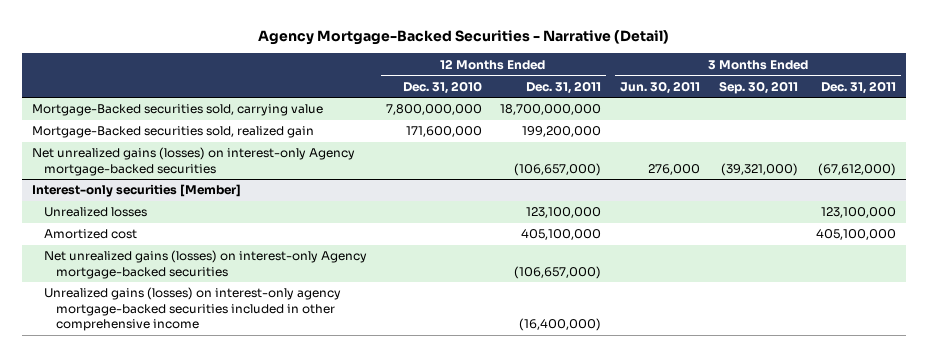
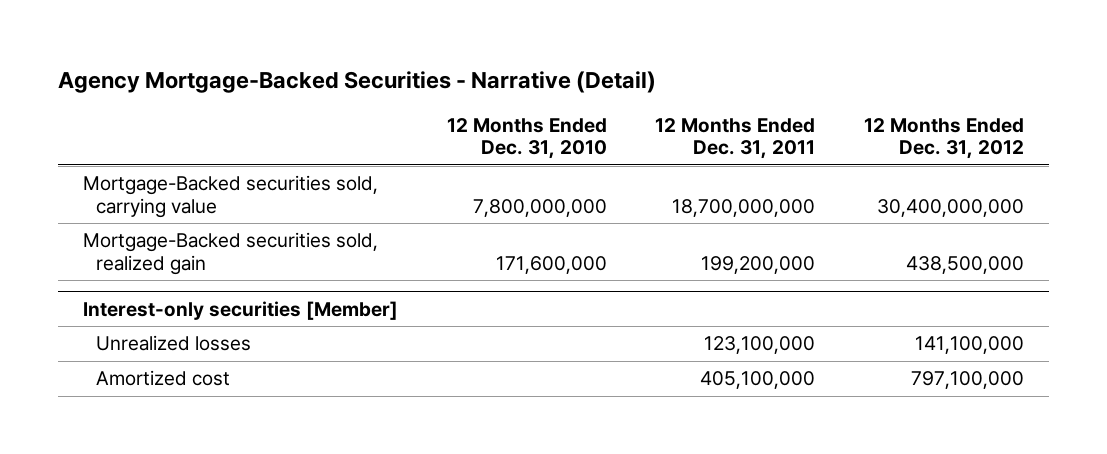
- | 12 Months Ended Dec. 31, 2010 | 12 Months Ended Dec. 31, 2011 | 3 Months Ended Jun. 30, 2011 | 3 Months Ended Sep. 30, 2011 | 3 Months Ended Dec. 31, 2011
+ | 12 Months Ended Dec. 31, 2010 | 12 Months Ended Dec. 31, 2011 | 12 Months Ended Dec. 31, 2012
- Net unrealized gains (losses) on interest-only Agency mortgage-backed securities | | (106,657,000) | 276,000 | (39,321,000) | (67,612,000)
@ Interest-only securities [Member]
- Net unrealized gains (losses) on interest-only Agency mortgage-backed securities | | (106,657,000) | | |
- Unrealized gains (losses) on interest-only agency mortgage-backed securities included in other comprehensive income | | (16,400,000) | | |

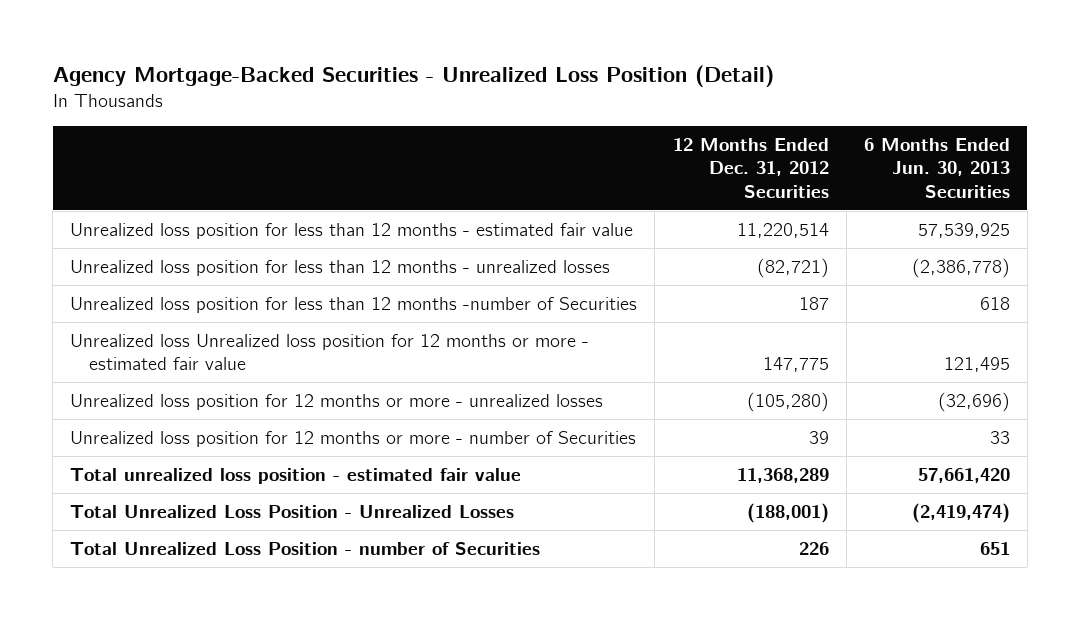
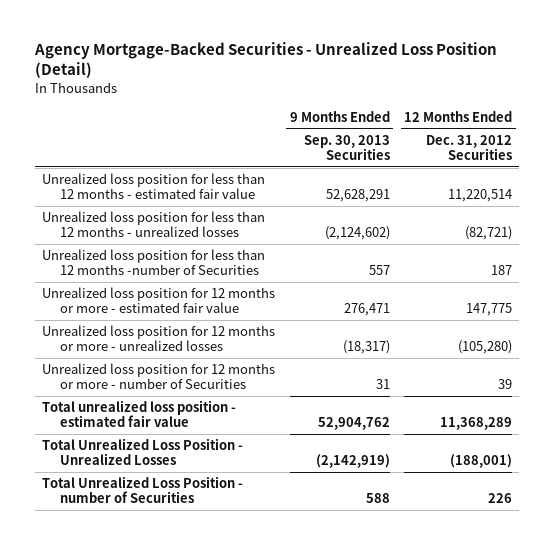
- | 12 Months Ended Dec. 31, 2012 Securities | 6 Months Ended Jun. 30, 2013 Securities
+ | 9 Months Ended Sep. 30, 2013 Securities | 12 Months Ended Dec. 31, 2012 Securities
- Unrealized loss Unrealized loss position for 12 months or more - estimated fair value | 147,775 | 121,495
+ Unrealized loss position for 12 months or more - estimated fair value | 276,471 | 147,775

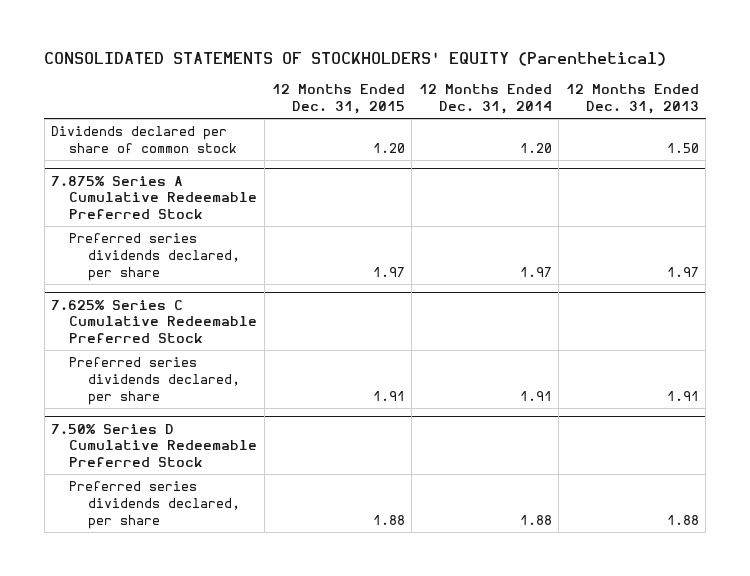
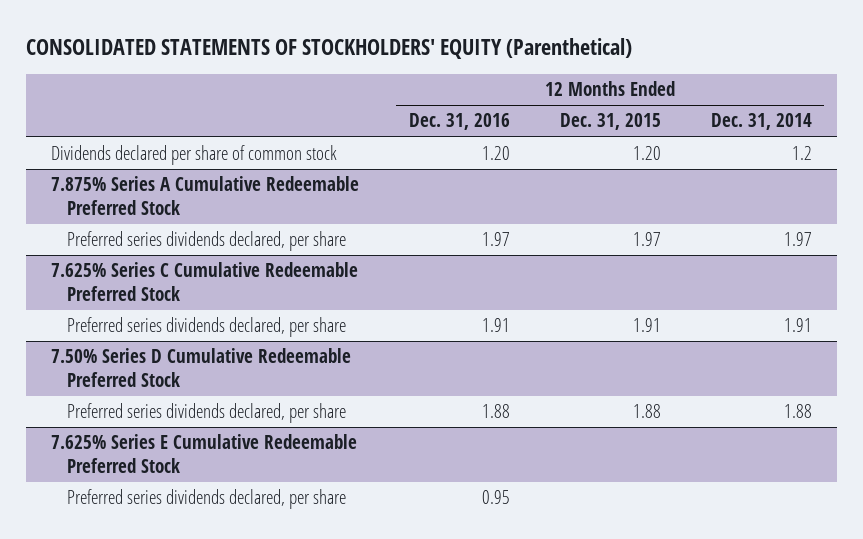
- | 12 Months Ended Dec. 31, 2015 | 12 Months Ended Dec. 31, 2014 | 12 Months Ended Dec. 31, 2013
+ | 12 Months Ended Dec. 31, 2016 | 12 Months Ended Dec. 31, 2015 | 12 Months Ended Dec. 31, 2014
- Dividends declared per share of common stock | 1.20 | 1.20 | 1.50
+ Dividends declared per share of common stock | 1.20 | 1.20 | 1.2
+ 7.625% Series E Cumulative Redeemable Preferred Stock
+ Preferred series dividends declared, per share | 0.95 | |

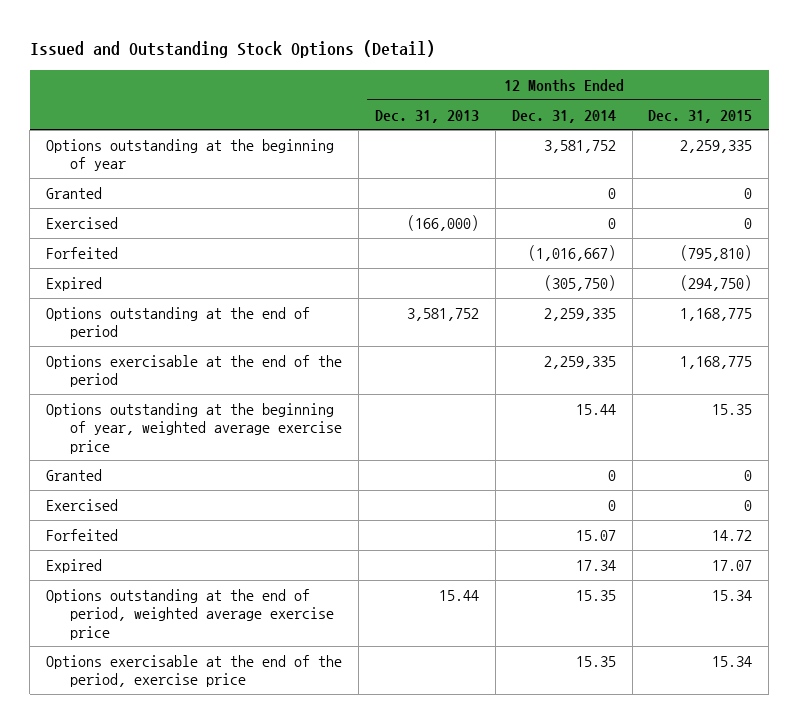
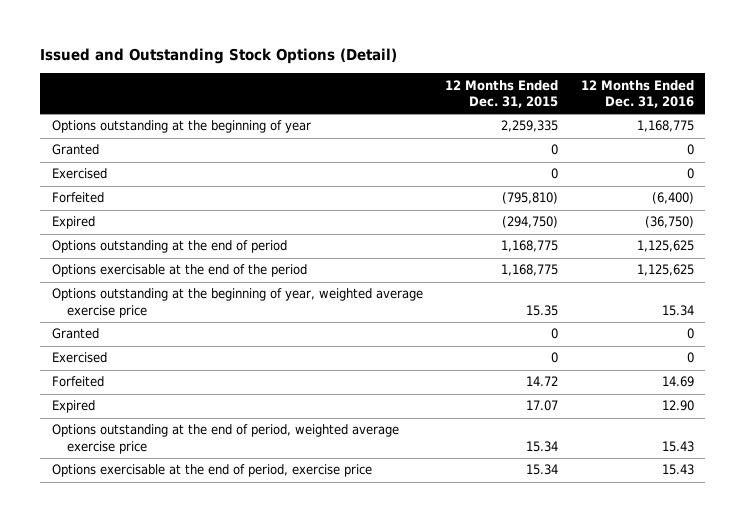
- | 12 Months Ended Dec. 31, 2013 | 12 Months Ended Dec. 31, 2014 | 12 Months Ended Dec. 31, 2015
+ | 12 Months Ended Dec. 31, 2015 | 12 Months Ended Dec. 31, 2016
- Options exercisable at the end of the period, exercise price | | 15.35 | 15.34
+ Options exercisable at the end of period, exercise price | 15.34 | 15.43

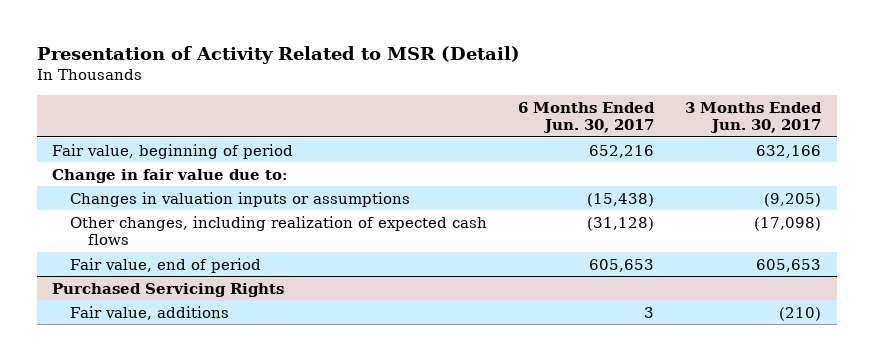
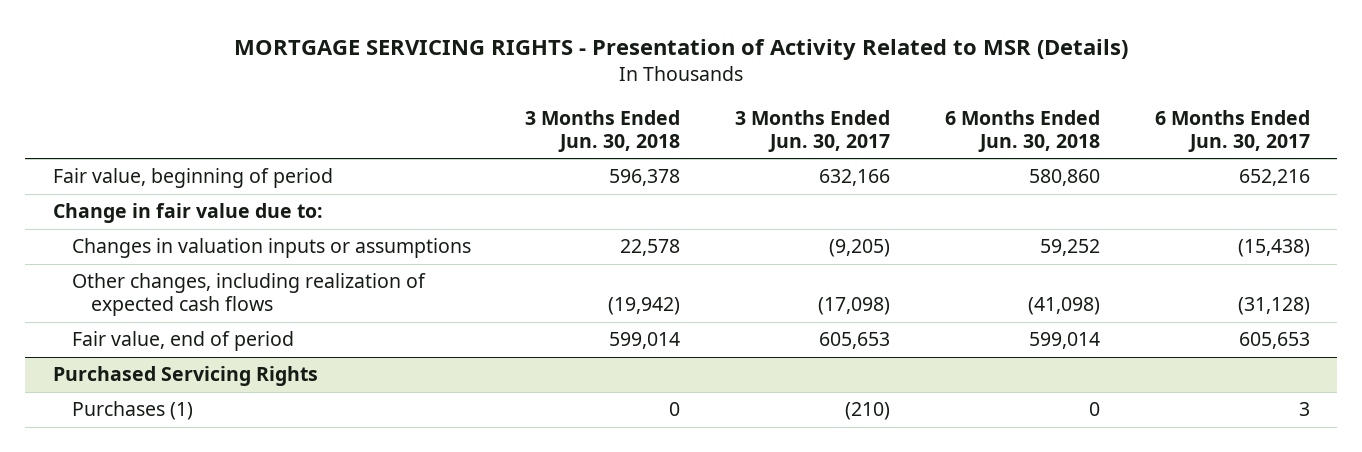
- Presentation of Activity Related to MSR (Detail)
+ MORTGAGE SERVICING RIGHTS - Presentation of Activity Related to MSR (Details)
- | 6 Months Ended Jun. 30, 2017 | 3 Months Ended Jun. 30, 2017
+ | 3 Months Ended Jun. 30, 2018 | 3 Months Ended Jun. 30, 2017 | 6 Months Ended Jun. 30, 2018 | 6 Months Ended Jun. 30, 2017
@ Purchased Servicing Rights
- Fair value, additions | 3 | (210)
+ Purchases (1) | 0 | (210) | 0 | 3

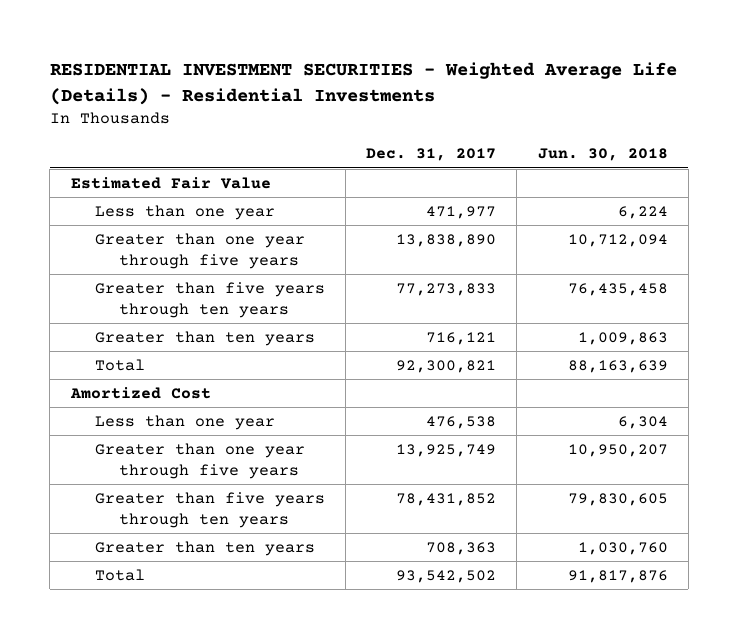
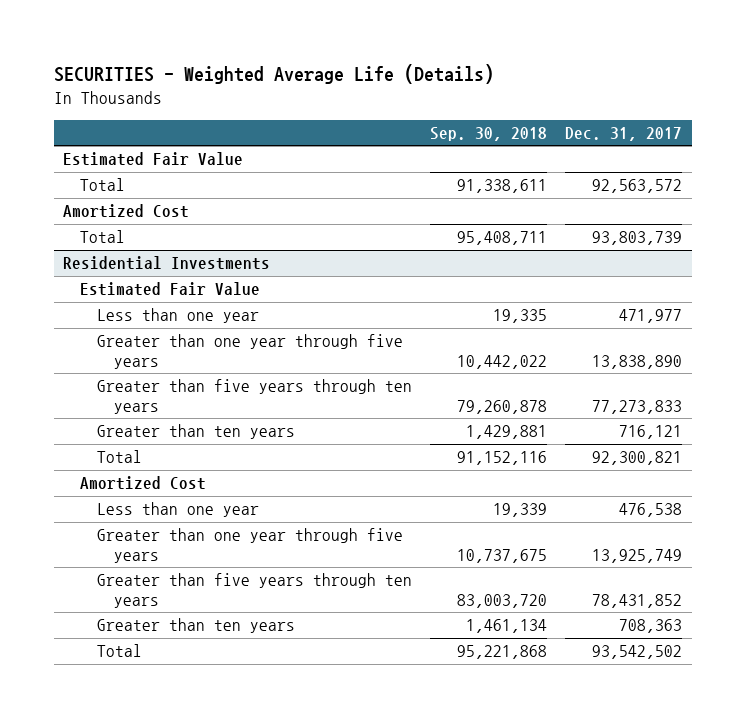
- RESIDENTIAL INVESTMENT SECURITIES - Weighted Average Life (Details) - Residential Investments
+ SECURITIES - Weighted Average Life (Details)
- | Dec. 31, 2017 | Jun. 30, 2018
+ | Sep. 30, 2018 | Dec. 31, 2017
+ Total | 91,338,611 | 92,563,572
+ Amortized Cost
+ Total | 95,408,711 | 93,803,739
+ Residential Investments
+ Estimated Fair Value

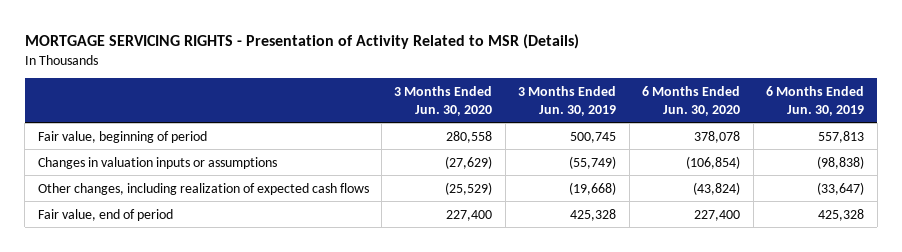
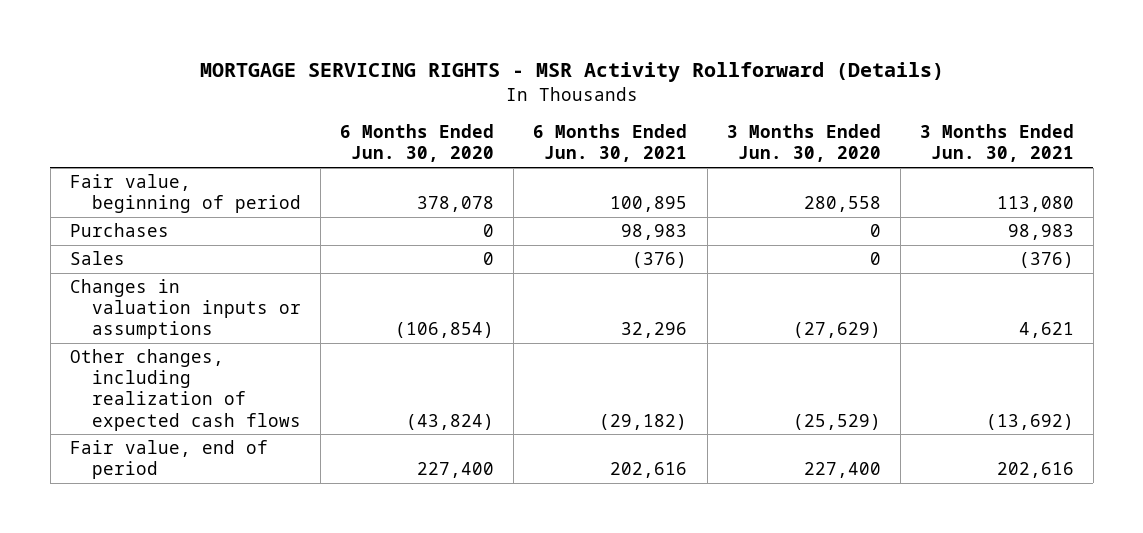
- MORTGAGE SERVICING RIGHTS - Presentation of Activity Related to MSR (Details)
+ MORTGAGE SERVICING RIGHTS - MSR Activity Rollforward (Details)
- | 3 Months Ended Jun. 30, 2020 | 3 Months Ended Jun. 30, 2019 | 6 Months Ended Jun. 30, 2020 | 6 Months Ended Jun. 30, 2019
+ | 6 Months Ended Jun. 30, 2020 | 6 Months Ended Jun. 30, 2021 | 3 Months Ended Jun. 30, 2020 | 3 Months Ended Jun. 30, 2021
+ Purchases | 0 | 98,983 | 0 | 98,983
+ Sales | 0 | (376) | 0 | (376)

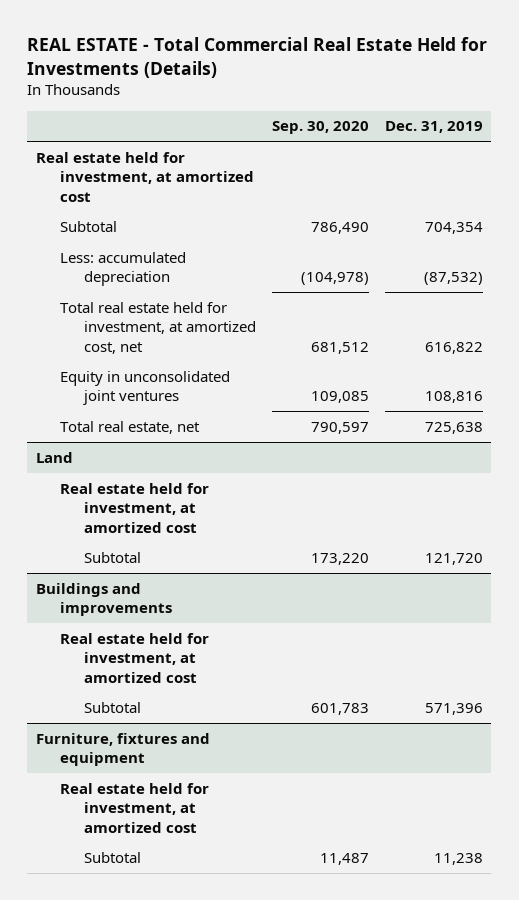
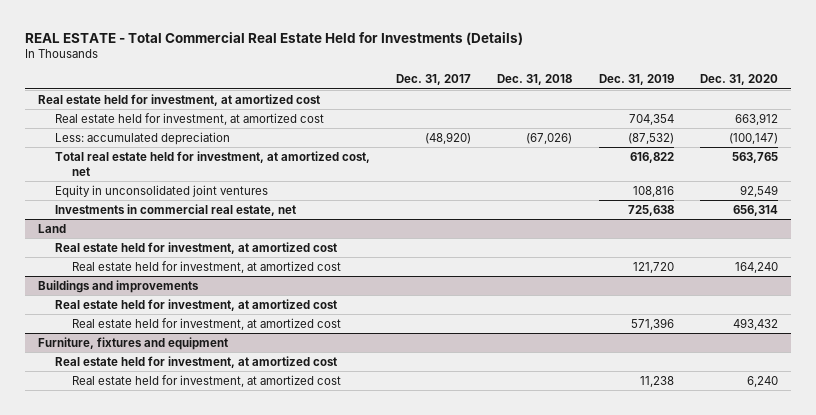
- | Sep. 30, 2020 | Dec. 31, 2019
+ | Dec. 31, 2017 | Dec. 31, 2018 | Dec. 31, 2019 | Dec. 31, 2020
- Subtotal | 786,490 | 704,354
+ Real estate held for investment, at amortized cost | | | 704,354 | 663,912
- Total real estate, net | 790,597 | 725,638
+ Investments in commercial real estate, net | | | 725,638 | 656,314
@ Land
- Subtotal | 173,220 | 121,720
+ Real estate held for investment, at amortized cost | | | 121,720 | 164,240
@ Buildings and improvements
- Subtotal | 601,783 | 571,396
+ Real estate held for investment, at amortized cost | | | 571,396 | 493,432
@ Furniture, fixtures and equipment
- Subtotal | 11,487 | 11,238
+ Real estate held for investment, at amortized cost | | | 11,238 | 6,240

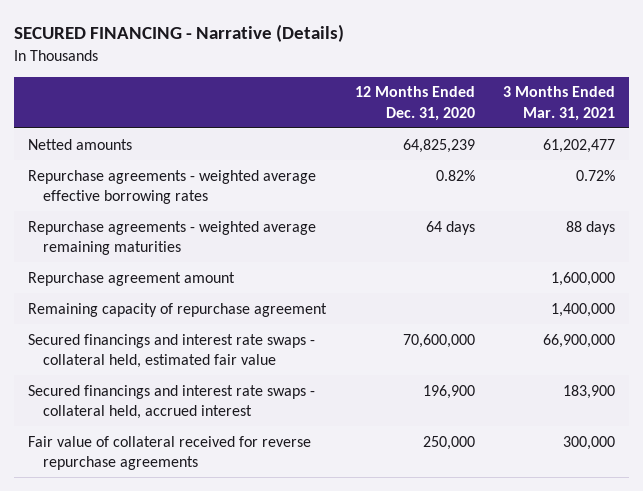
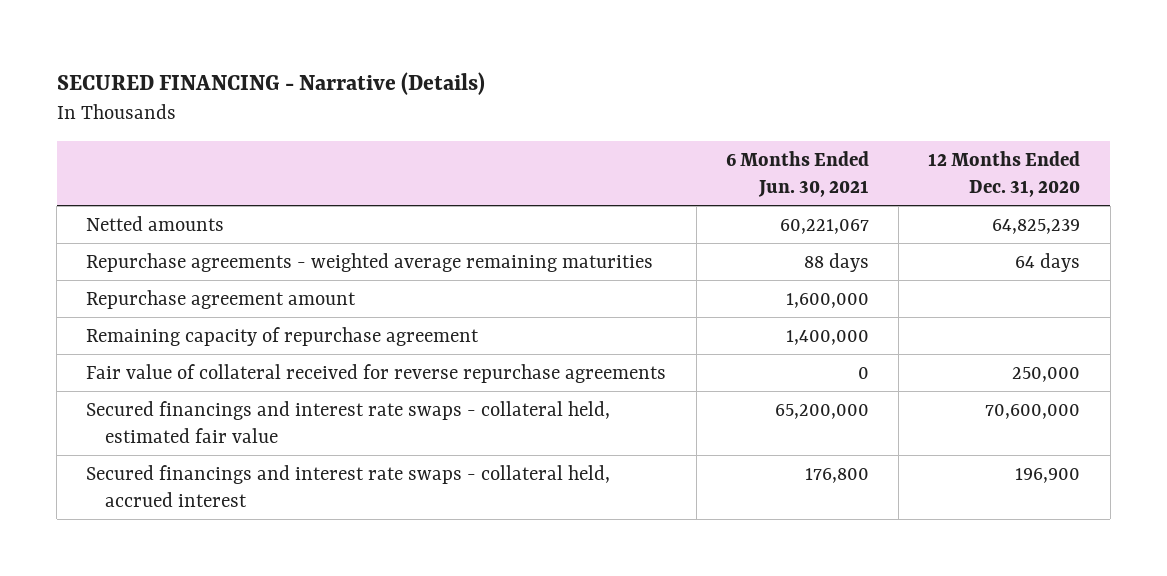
- | 12 Months Ended Dec. 31, 2020 | 3 Months Ended Mar. 31, 2021
+ | 6 Months Ended Jun. 30, 2021 | 12 Months Ended Dec. 31, 2020
- Repurchase agreements - weighted average effective borrowing rates | 0.82% | 0.72%
moved up: Fair value of collateral received for reverse repurchase agreements | 0 | 250,000

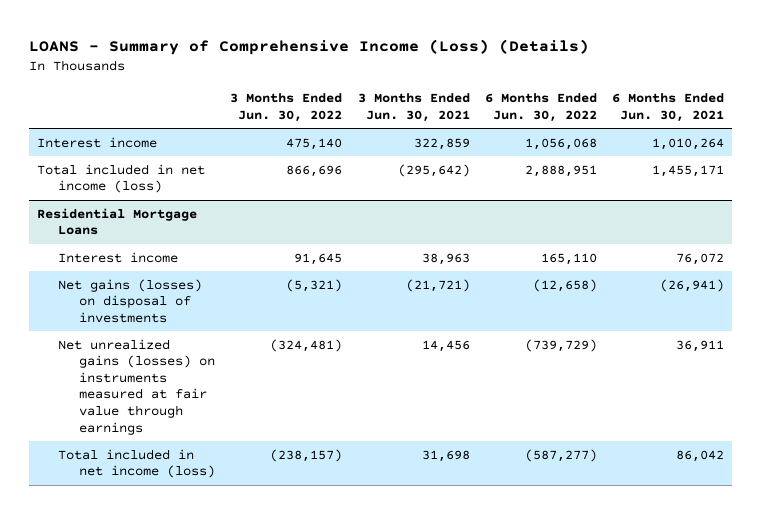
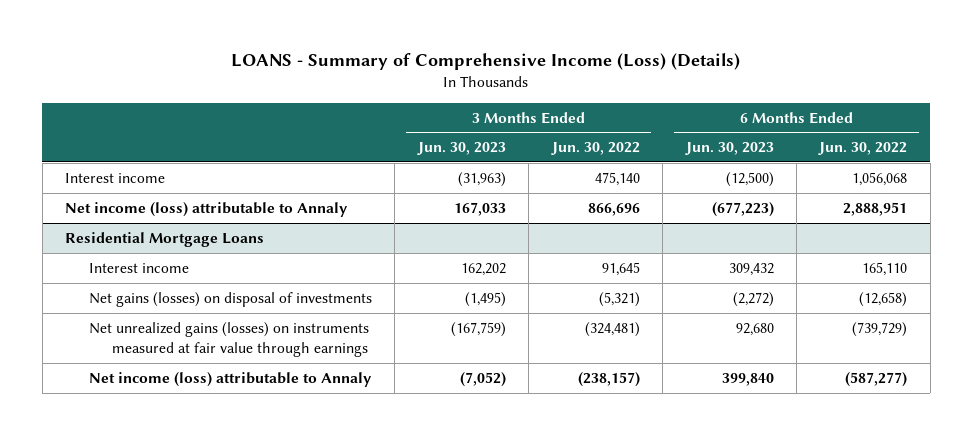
- | 3 Months Ended Jun. 30, 2022 | 3 Months Ended Jun. 30, 2021 | 6 Months Ended Jun. 30, 2022 | 6 Months Ended Jun. 30, 2021
+ | 3 Months Ended Jun. 30, 2023 | 3 Months Ended Jun. 30, 2022 | 6 Months Ended Jun. 30, 2023 | 6 Months Ended Jun. 30, 2022
- Total included in net income (loss) | 866,696 | (295,642) | 2,888,951 | 1,455,171
+ Net income (loss) attributable to Annaly | 167,033 | 866,696 | (677,223) | 2,888,951
@ Residential Mortgage Loans
- Total included in net income (loss) | (238,157) | 31,698 | (587,277) | 86,042
+ Net income (loss) attributable to Annaly | (7,052) | (238,157) | 399,840 | (587,277)

